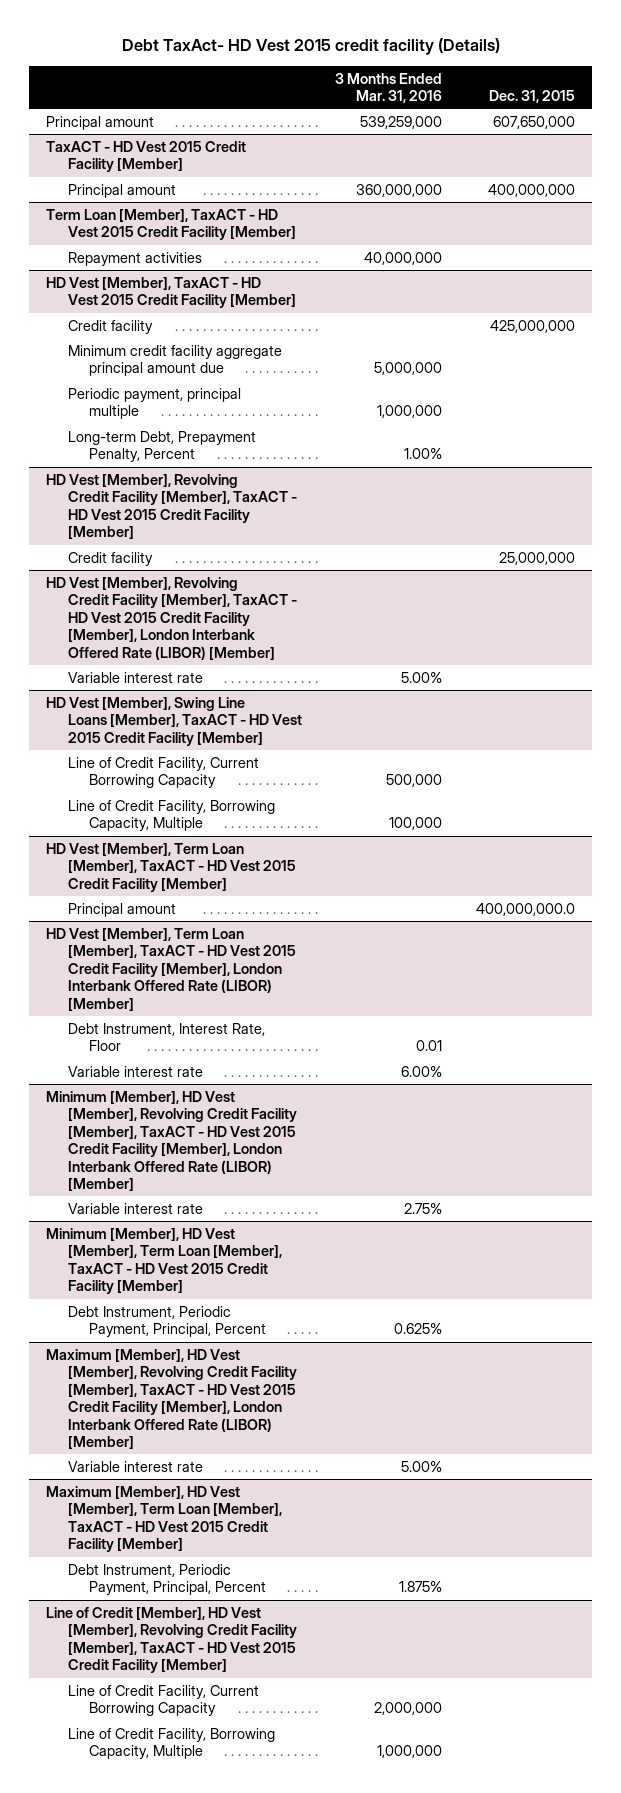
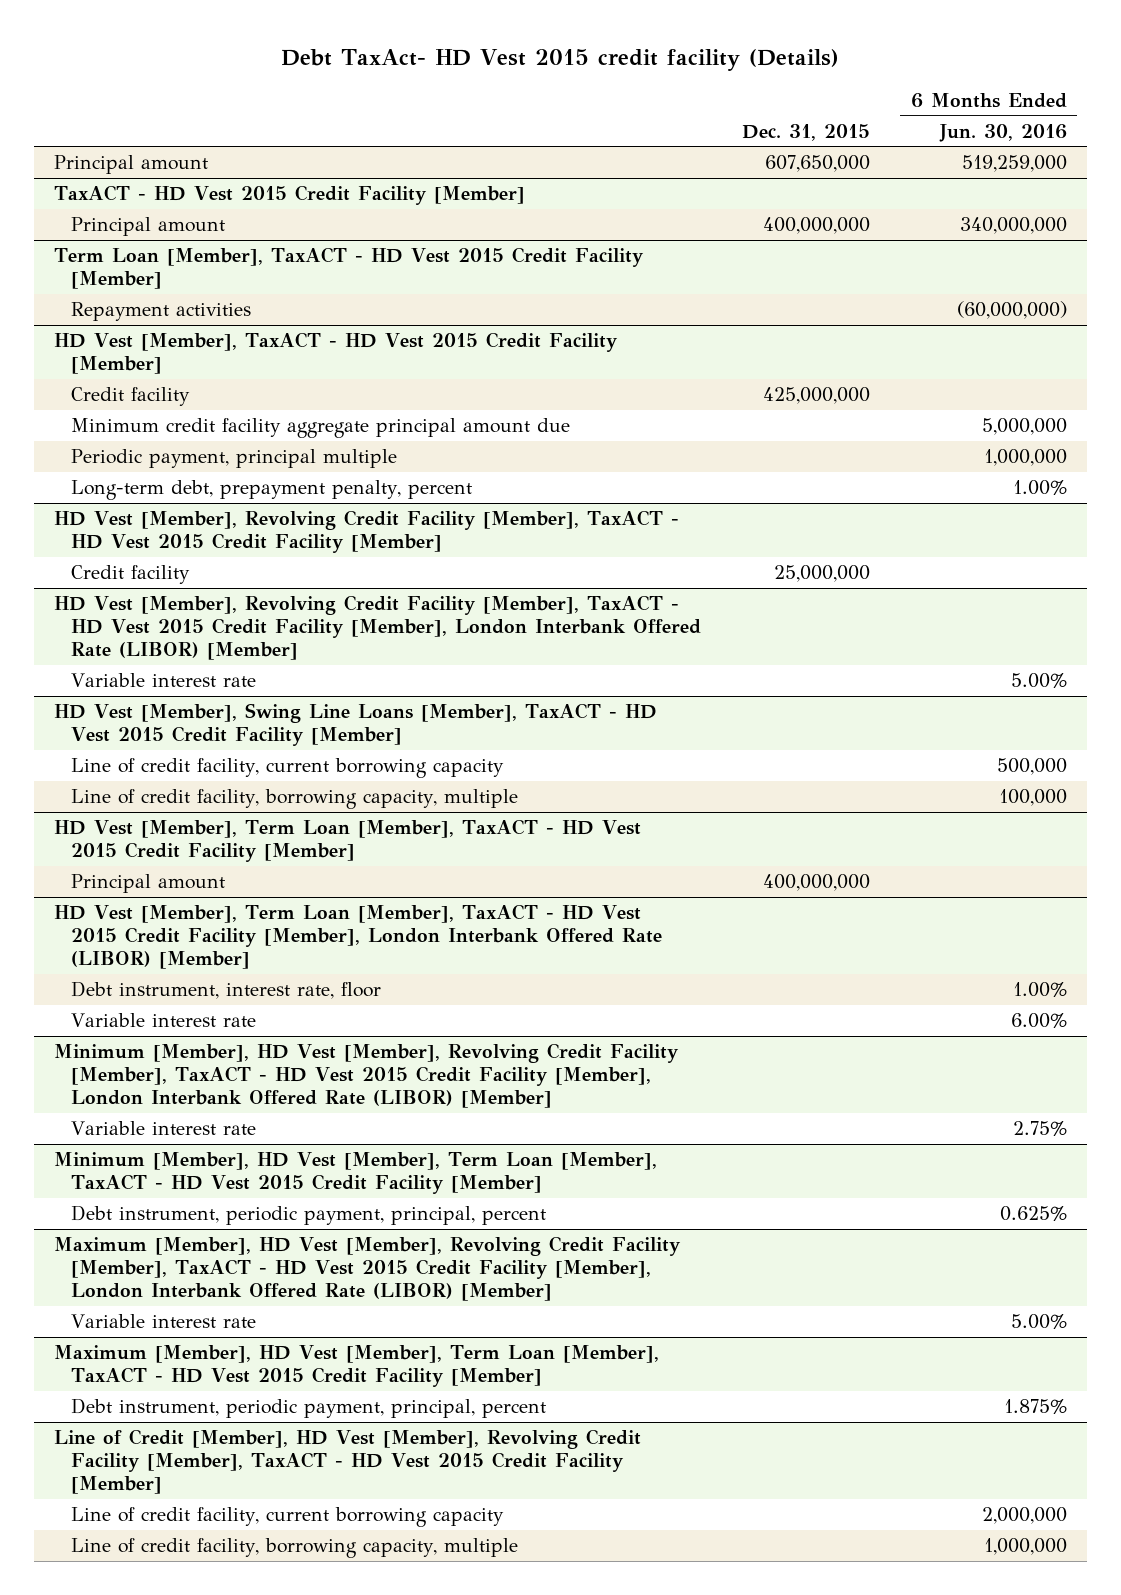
- | 3 Months Ended Mar. 31, 2016 | Dec. 31, 2015
+ | Dec. 31, 2015 | 6 Months Ended Jun. 30, 2016
@ HD Vest [Member], TaxACT - HD Vest 2015 Credit Facility [Member]
- Long-term Debt, Prepayment Penalty, Percent | 1.00% |
+ Long-term debt, prepayment penalty, percent | | 1.00%
@ HD Vest [Member], Swing Line Loans [Member], TaxACT - HD Vest 2015 Credit Facility [Member]
- Line of Credit Facility, Current Borrowing Capacity | 500,000 |
- Line of Credit Facility, Borrowing Capacity, Multiple | 100,000 |
+ Line of credit facility, current borrowing capacity | | 500,000
+ Line of credit facility, borrowing capacity, multiple | | 100,000
@ HD Vest [Member], Term Loan [Member], TaxACT - HD Vest 2015 Credit Facility [Member]
- Principal amount | | 400,000,000.0
+ Principal amount | 400,000,000 |
@ HD Vest [Member], Term Loan [Member], TaxACT - HD Vest 2015 Credit Facility [Member], London Interbank Offered Rate (LIBOR) [Member]
- Debt Instrument, Interest Rate, Floor | 0.01 |
+ Debt instrument, interest rate, floor | | 1.00%
@ Minimum [Member], HD Vest [Member], Term Loan [Member], TaxACT - HD Vest 2015 Credit Facility [Member]
- Debt Instrument, Periodic Payment, Principal, Percent | 0.625% |
+ Debt instrument, periodic payment, principal, percent | | 0.625%
@ Maximum [Member], HD Vest [Member], Term Loan [Member], TaxACT - HD Vest 2015 Credit Facility [Member]
- Debt Instrument, Periodic Payment, Principal, Percent | 1.875% |
+ Debt instrument, periodic payment, principal, percent | | 1.875%
@ Line of Credit [Member], HD Vest [Member], Revolving Credit Facility [Member], TaxACT - HD Vest 2015 Credit Facility [Member]
- Line of Credit Facility, Current Borrowing Capacity | 2,000,000 |
- Line of Credit Facility, Borrowing Capacity, Multiple | 1,000,000 |
+ Line of credit facility, current borrowing capacity | | 2,000,000
+ Line of credit facility, borrowing capacity, multiple | | 1,000,000

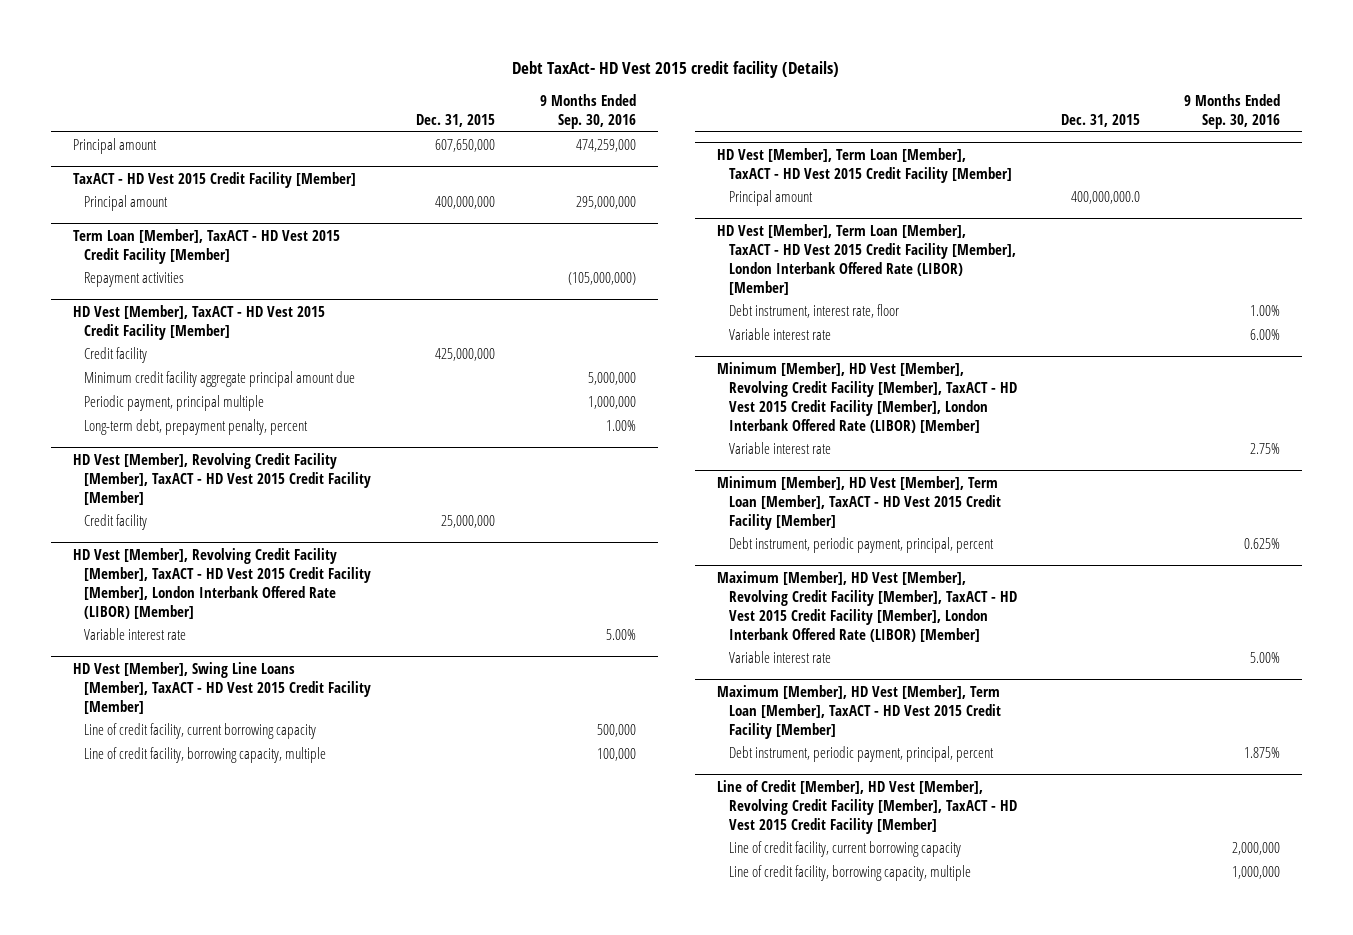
- | Dec. 31, 2015 | 6 Months Ended Jun. 30, 2016
+ | Dec. 31, 2015 | 9 Months Ended Sep. 30, 2016
@ HD Vest [Member], Term Loan [Member], TaxACT - HD Vest 2015 Credit Facility [Member]
- Principal amount | 400,000,000 |
+ Principal amount | 400,000,000.0 |

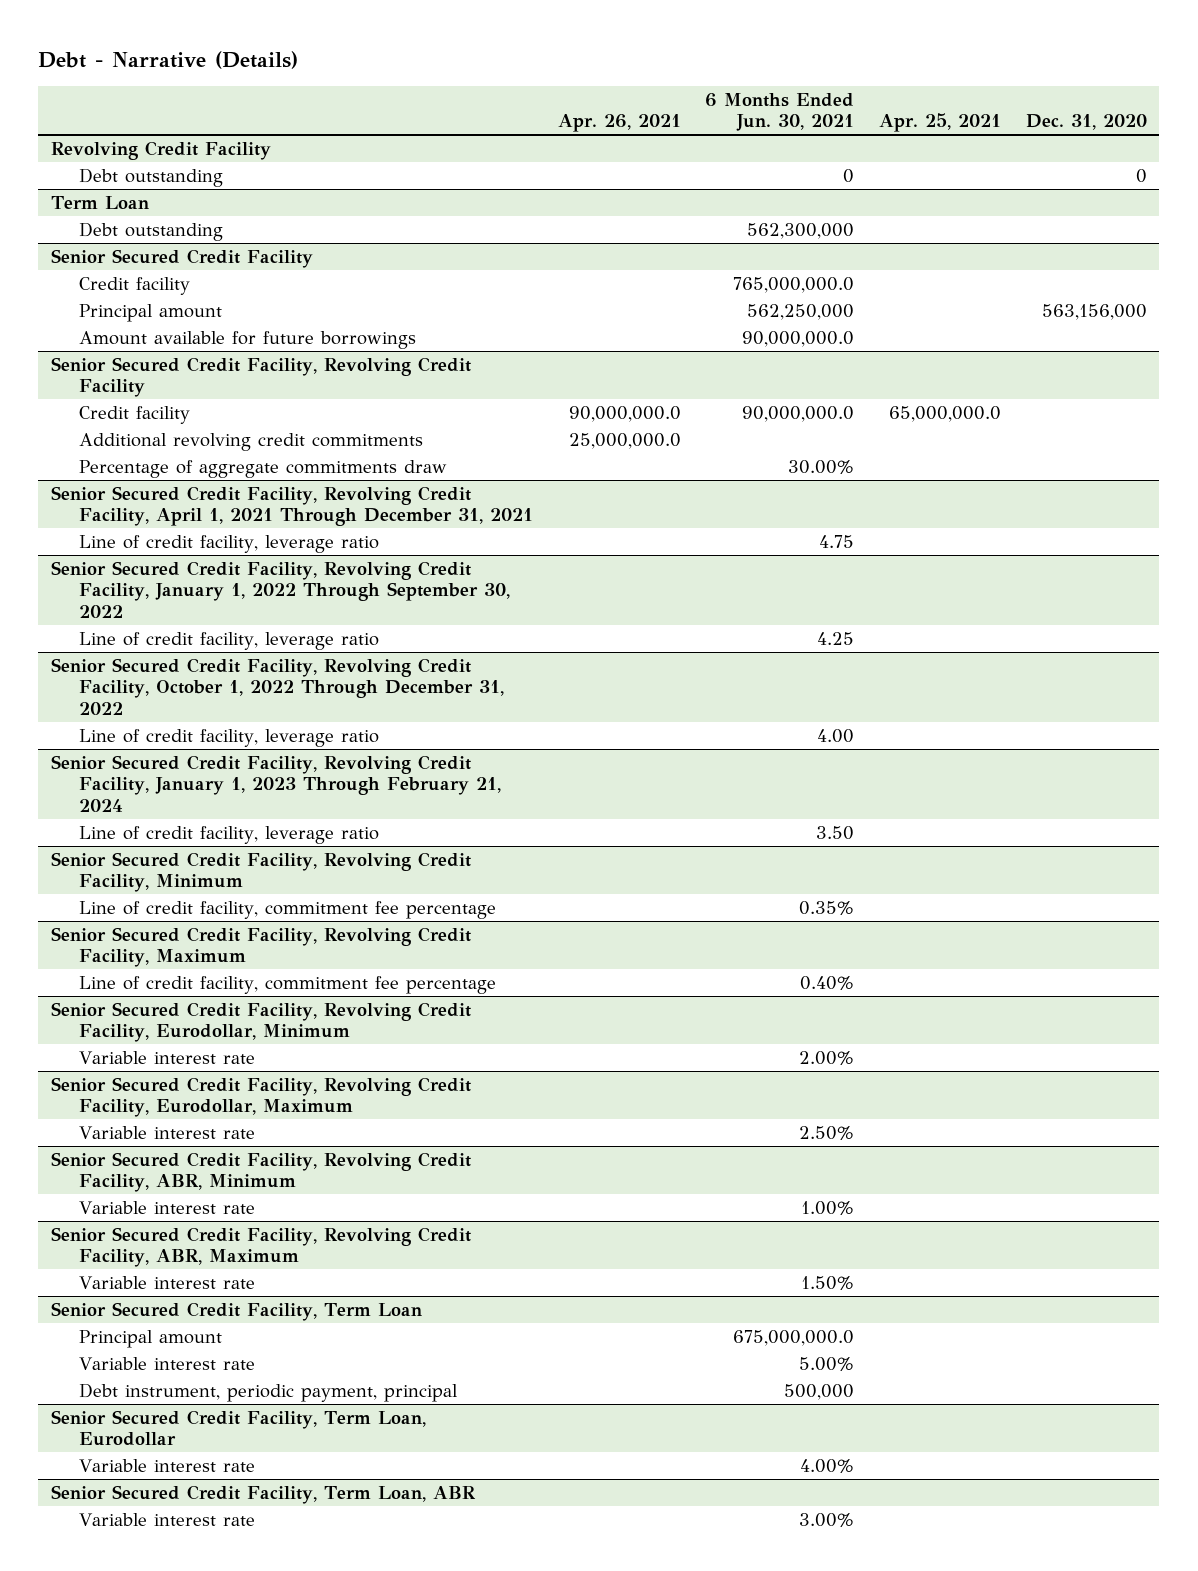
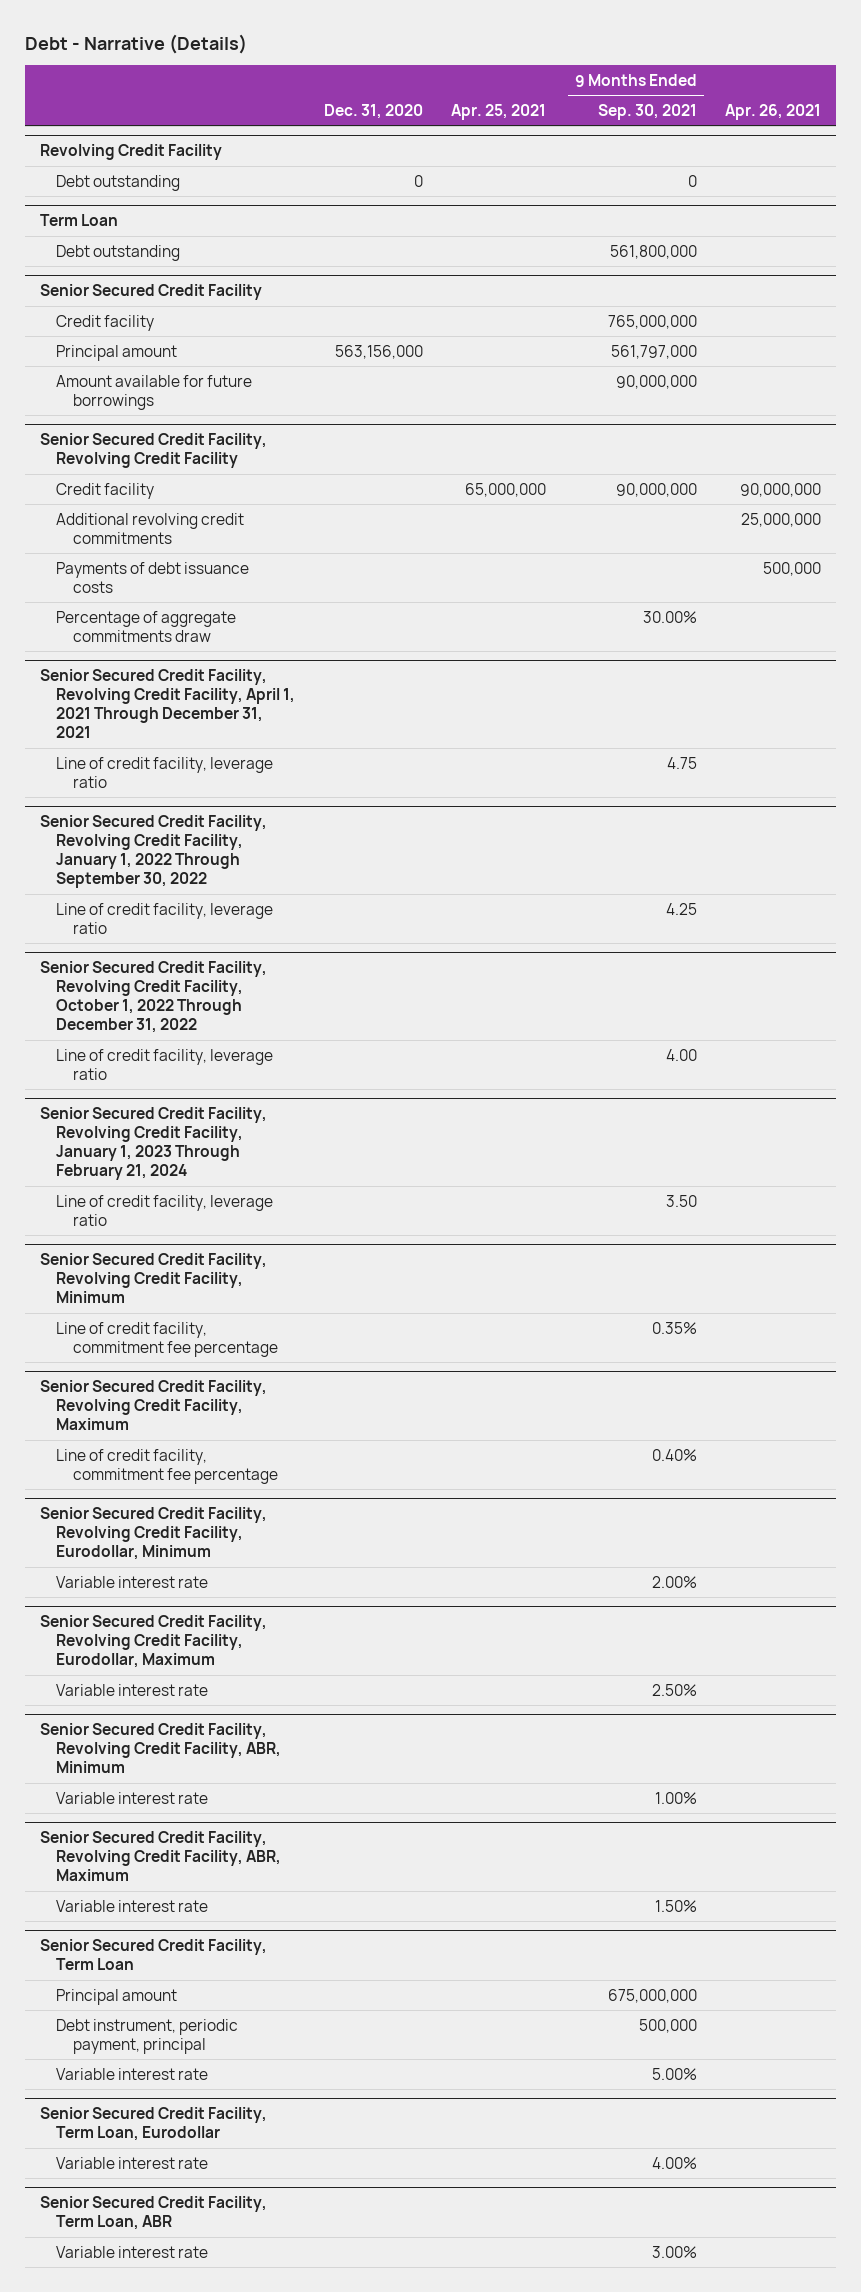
- | Apr. 26, 2021 | 6 Months Ended Jun. 30, 2021 | Apr. 25, 2021 | Dec. 31, 2020
+ | Dec. 31, 2020 | Apr. 25, 2021 | 9 Months Ended Sep. 30, 2021 | Apr. 26, 2021
@ Senior Secured Credit Facility, Revolving Credit Facility
- Credit facility | 90,000,000.0 | 90,000,000.0 | 65,000,000.0 |
- Additional revolving credit commitments | 25,000,000.0 | | |
+ Credit facility | | 65,000,000 | 90,000,000 | 90,000,000
+ Additional revolving credit commitments | | | | 25,000,000
+ Payments of debt issuance costs | | | | 500,000
@ Senior Secured Credit Facility, Term Loan
moved down: Variable interest rate | | | 5.00% |

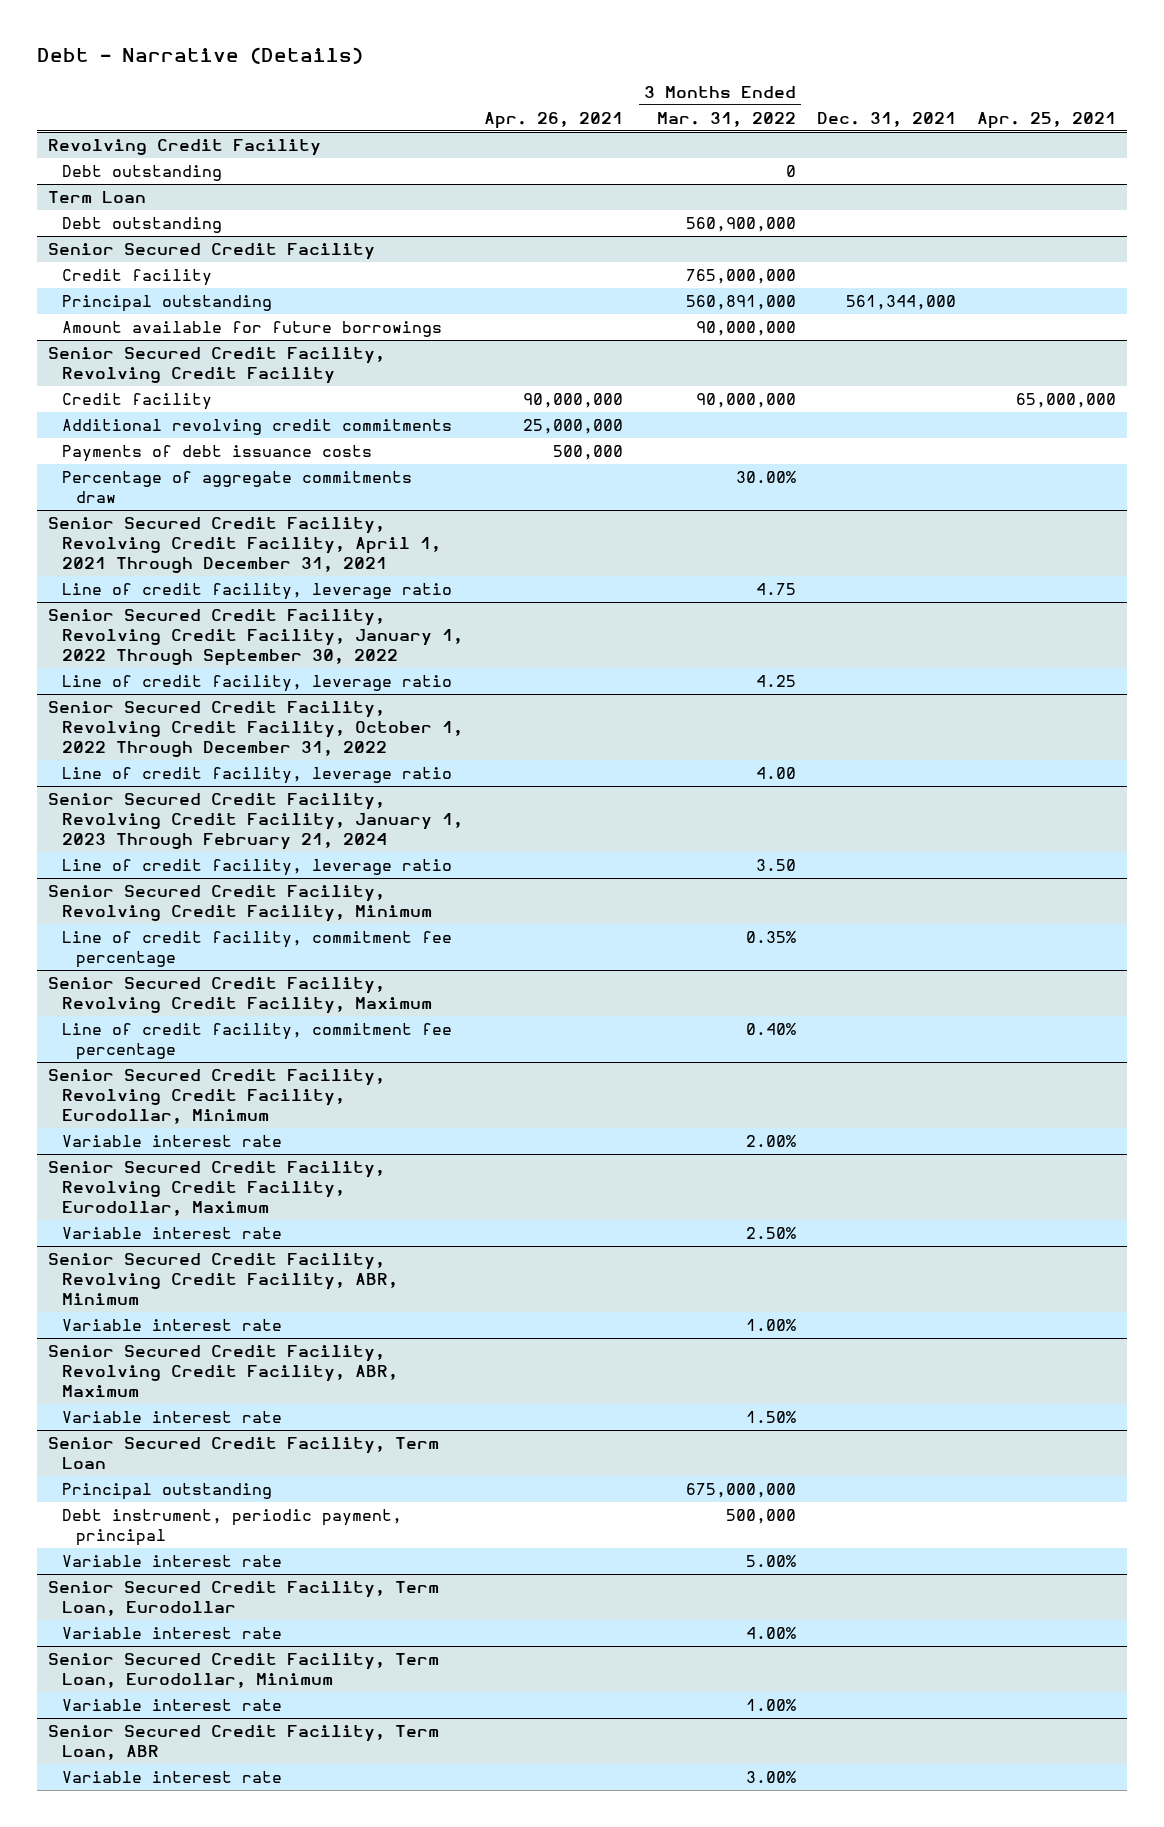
- | Dec. 31, 2020 | Apr. 25, 2021 | 9 Months Ended Sep. 30, 2021 | Apr. 26, 2021
+ | Apr. 26, 2021 | 3 Months Ended Mar. 31, 2022 | Dec. 31, 2021 | Apr. 25, 2021
@ Senior Secured Credit Facility
- Principal amount | 563,156,000 | | 561,797,000 |
+ Principal outstanding | | 560,891,000 | 561,344,000 |
@ Senior Secured Credit Facility, Term Loan
- Principal amount | | | 675,000,000 |
+ Principal outstanding | | 675,000,000 | |
+ Senior Secured Credit Facility, Term Loan, Eurodollar, Minimum
+ Variable interest rate | | 1.00% | |

